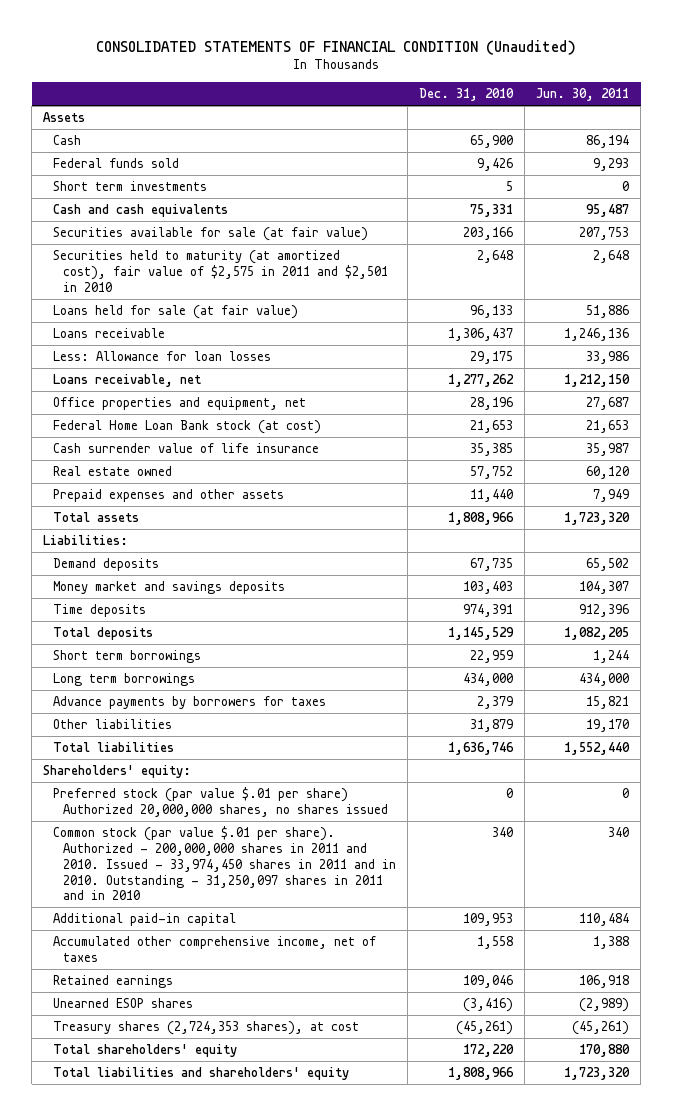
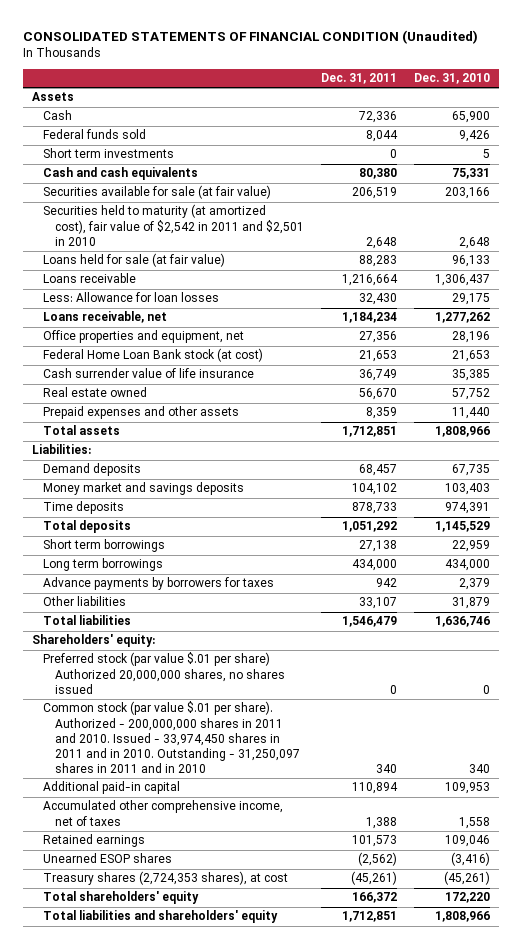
- | Dec. 31, 2010 | Jun. 30, 2011
+ | Dec. 31, 2011 | Dec. 31, 2010
- Securities held to maturity (at amortized cost), fair value of $2,575 in 2011 and $2,501 in 2010 | 2,648 | 2,648
+ Securities held to maturity (at amortized cost), fair value of $2,542 in 2011 and $2,501 in 2010 | 2,648 | 2,648

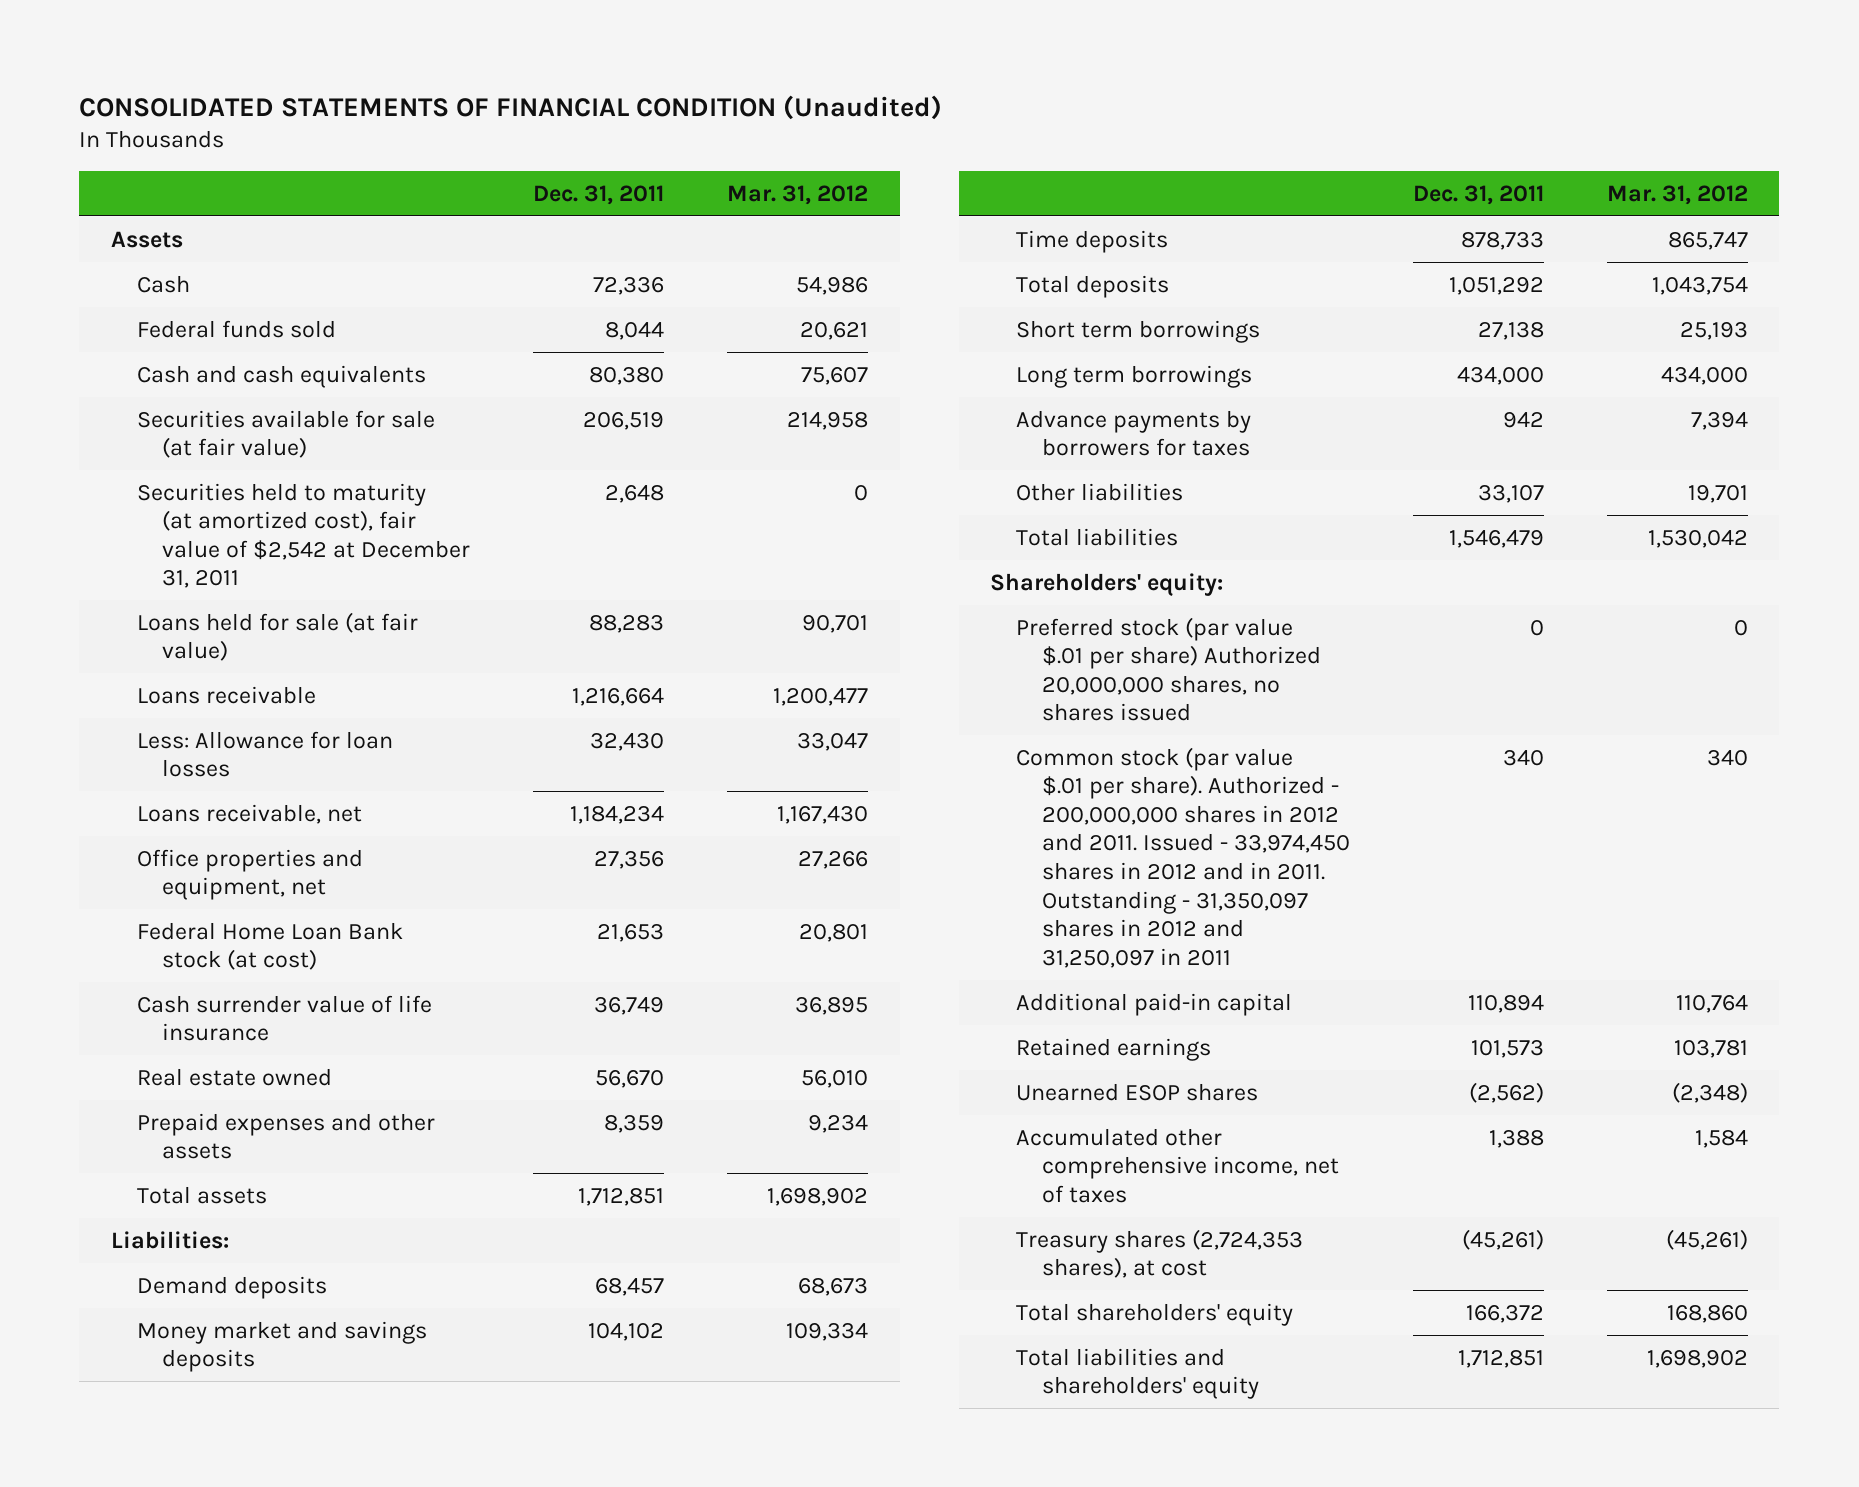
- | Dec. 31, 2011 | Dec. 31, 2010
+ | Dec. 31, 2011 | Mar. 31, 2012
- Short term investments | 0 | 5
- Securities held to maturity (at amortized cost), fair value of $2,542 in 2011 and $2,501 in 2010 | 2,648 | 2,648
+ Securities held to maturity (at amortized cost), fair value of $2,542 at December 31, 2011 | 2,648 | 0
- Common stock (par value $.01 per share). Authorized - 200,000,000 shares in 2011 and 2010. Issued - 33,974,450 shares in 2011 and in 2010. Outstanding - 31,250,097 shares in 2011 and in 2010 | 340 | 340
+ Common stock (par value $.01 per share). Authorized - 200,000,000 shares in 2012 and 2011. Issued - 33,974,450 shares in 2012 and in 2011. Outstanding - 31,350,097 shares in 2012 and 31,250,097 in 2011 | 340 | 340
moved down: Accumulated other comprehensive income, net of taxes | 1,388 | 1,584

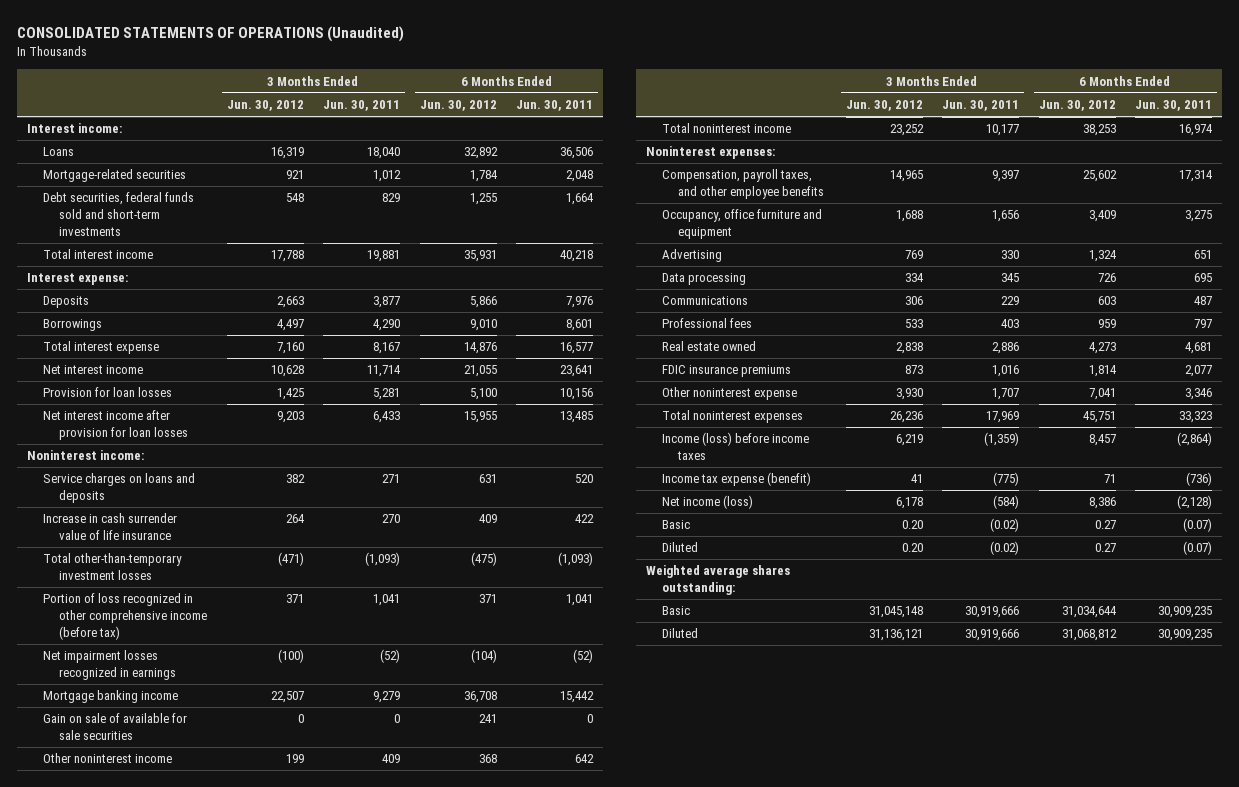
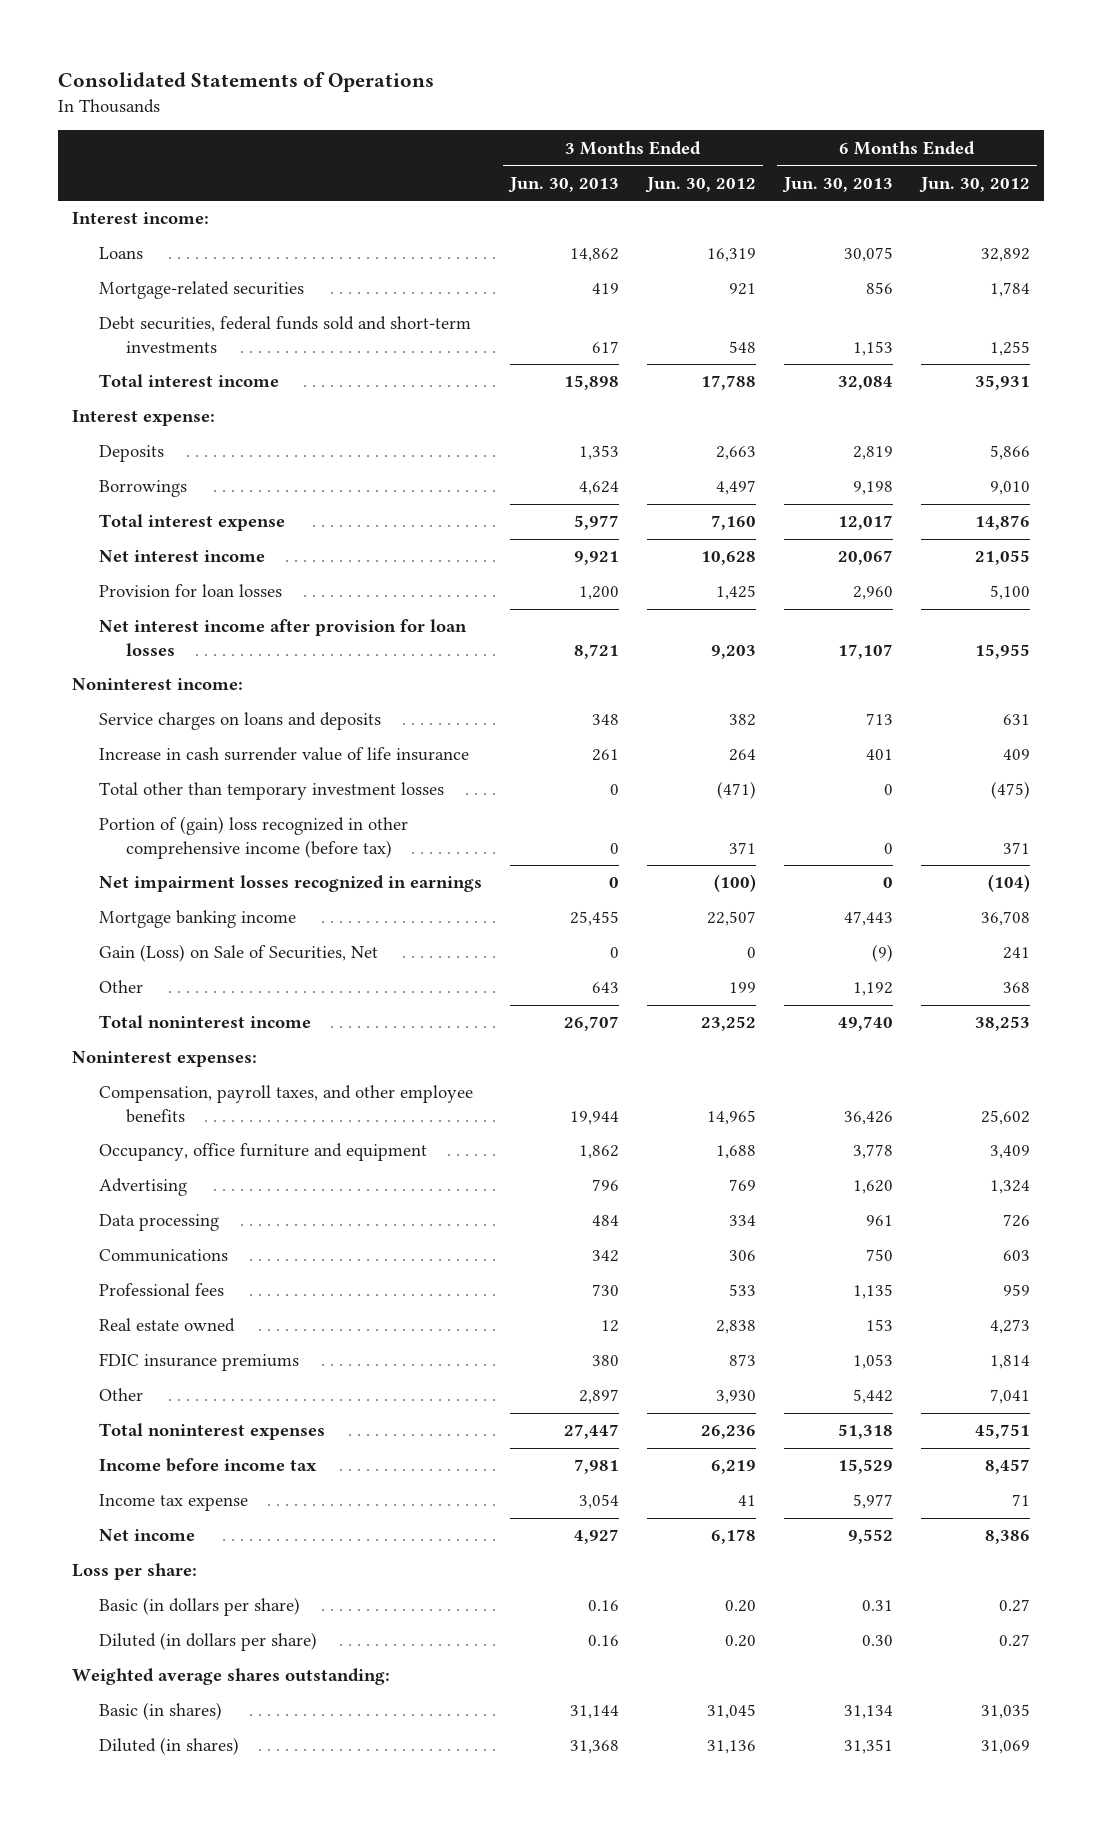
- CONSOLIDATED STATEMENTS OF OPERATIONS (Unaudited)
+ Consolidated Statements of Operations
- | 3 Months Ended Jun. 30, 2012 | 3 Months Ended Jun. 30, 2011 | 6 Months Ended Jun. 30, 2012 | 6 Months Ended Jun. 30, 2011
+ | 3 Months Ended Jun. 30, 2013 | 3 Months Ended Jun. 30, 2012 | 6 Months Ended Jun. 30, 2013 | 6 Months Ended Jun. 30, 2012
- Total other-than-temporary investment losses | (471) | (1,093) | (475) | (1,093)
- Portion of loss recognized in other comprehensive income (before tax) | 371 | 1,041 | 371 | 1,041
+ Total other than temporary investment losses | 0 | (471) | 0 | (475)
+ Portion of (gain) loss recognized in other comprehensive income (before tax) | 0 | 371 | 0 | 371
- Gain on sale of available for sale securities | 0 | 0 | 241 | 0
- Other noninterest income | 199 | 409 | 368 | 642
+ Gain (Loss) on Sale of Securities, Net | 0 | 0 | (9) | 241
+ Other | 643 | 199 | 1,192 | 368
- Other noninterest expense | 3,930 | 1,707 | 7,041 | 3,346
+ Other | 2,897 | 3,930 | 5,442 | 7,041
- Income (loss) before income taxes | 6,219 | (1,359) | 8,457 | (2,864)
- Income tax expense (benefit) | 41 | (775) | 71 | (736)
- Net income (loss) | 6,178 | (584) | 8,386 | (2,128)
- Basic | 0.20 | (0.02) | 0.27 | (0.07)
- Diluted | 0.20 | (0.02) | 0.27 | (0.07)
+ Income before income tax | 7,981 | 6,219 | 15,529 | 8,457
+ Income tax expense | 3,054 | 41 | 5,977 | 71
+ Net income | 4,927 | 6,178 | 9,552 | 8,386
+ Loss per share:
+ Basic (in dollars per share) | 0.16 | 0.20 | 0.31 | 0.27
+ Diluted (in dollars per share) | 0.16 | 0.20 | 0.30 | 0.27
- Basic | 31,045,148 | 30,919,666 | 31,034,644 | 30,909,235
- Diluted | 31,136,121 | 30,919,666 | 31,068,812 | 30,909,235
+ Basic (in shares) | 31,144 | 31,045 | 31,134 | 31,035
+ Diluted (in shares) | 31,368 | 31,136 | 31,351 | 31,069

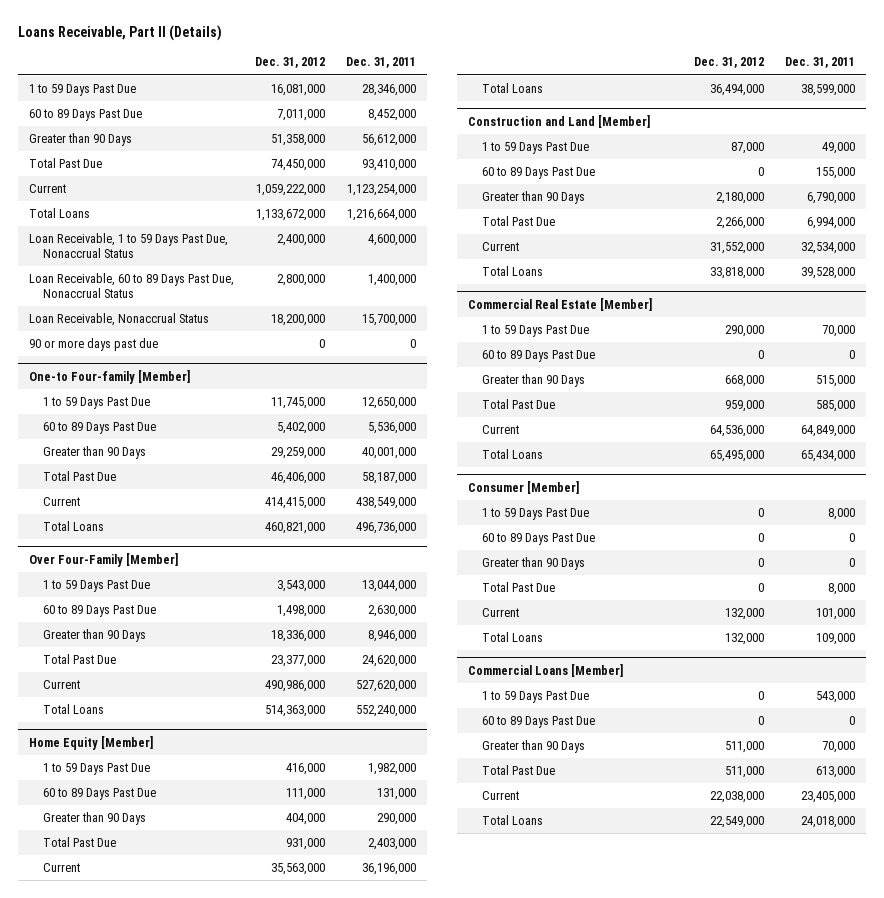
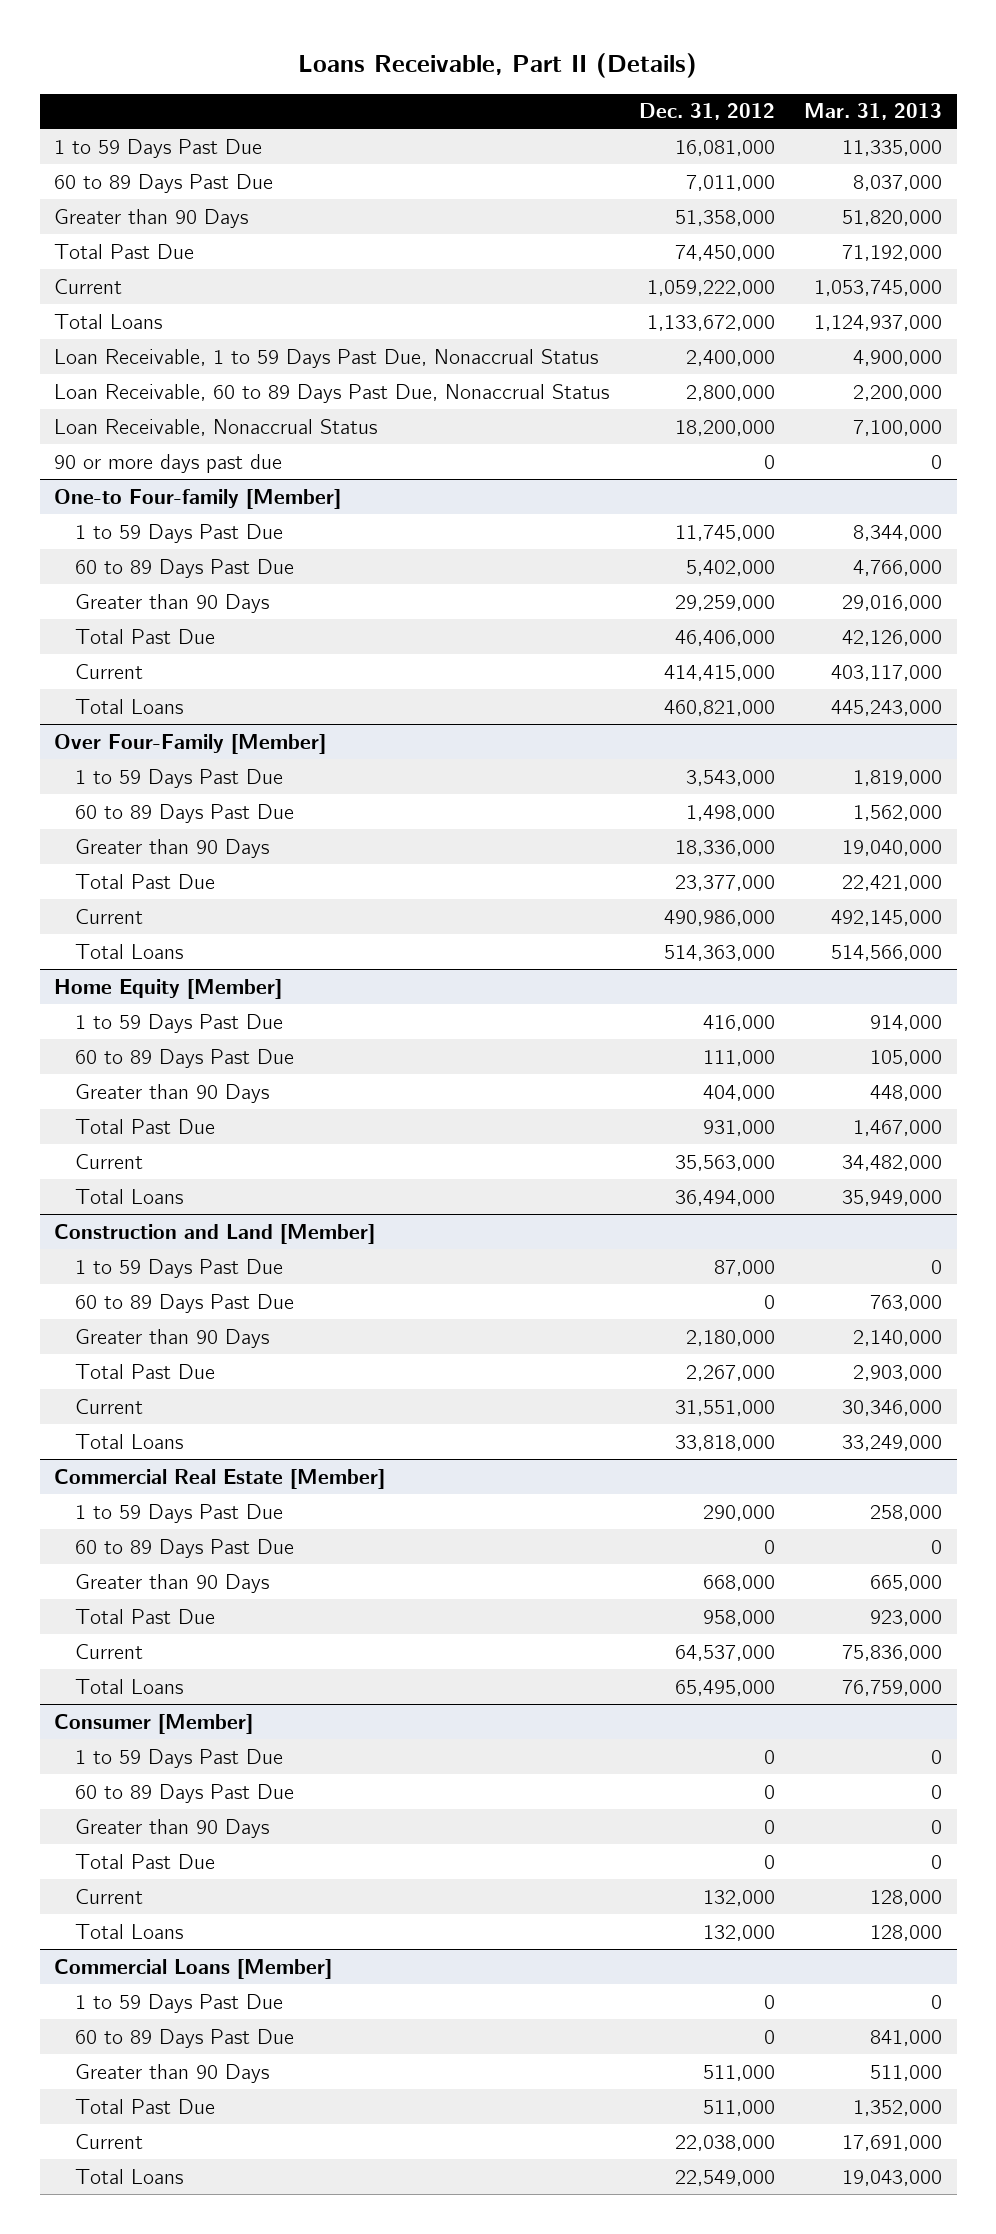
- | Dec. 31, 2012 | Dec. 31, 2011
+ | Dec. 31, 2012 | Mar. 31, 2013
@ Construction and Land [Member]
- Total Past Due | 2,266,000 | 6,994,000
- Current | 31,552,000 | 32,534,000
+ Total Past Due | 2,267,000 | 2,903,000
+ Current | 31,551,000 | 30,346,000
@ Commercial Real Estate [Member]
- Total Past Due | 959,000 | 585,000
- Current | 64,536,000 | 64,849,000
+ Total Past Due | 958,000 | 923,000
+ Current | 64,537,000 | 75,836,000

